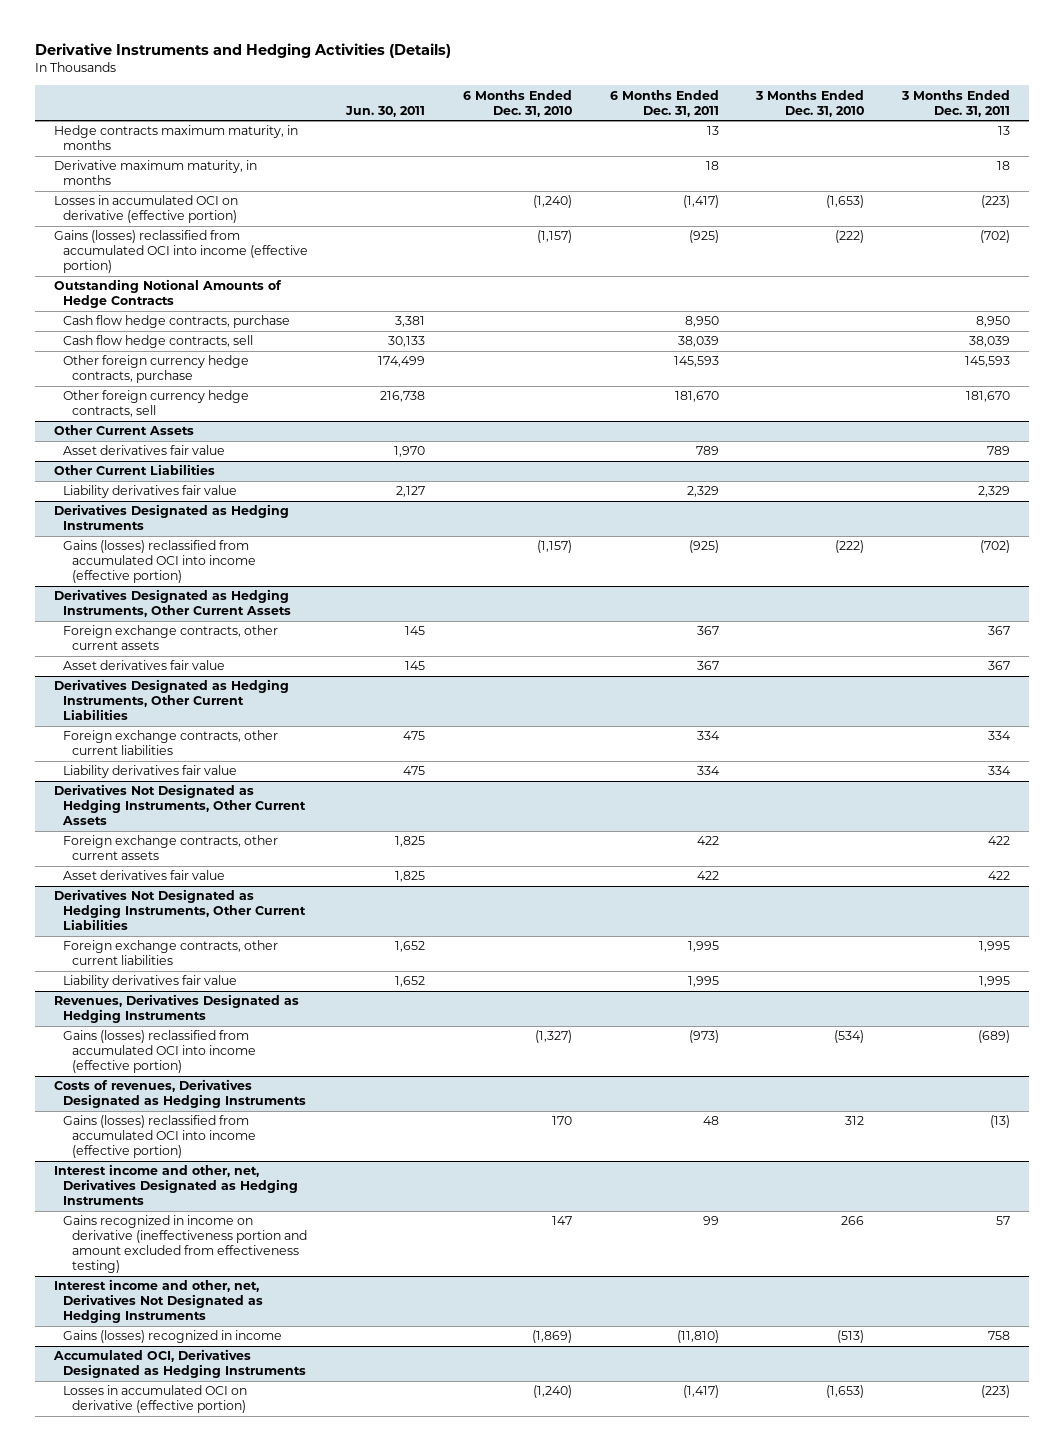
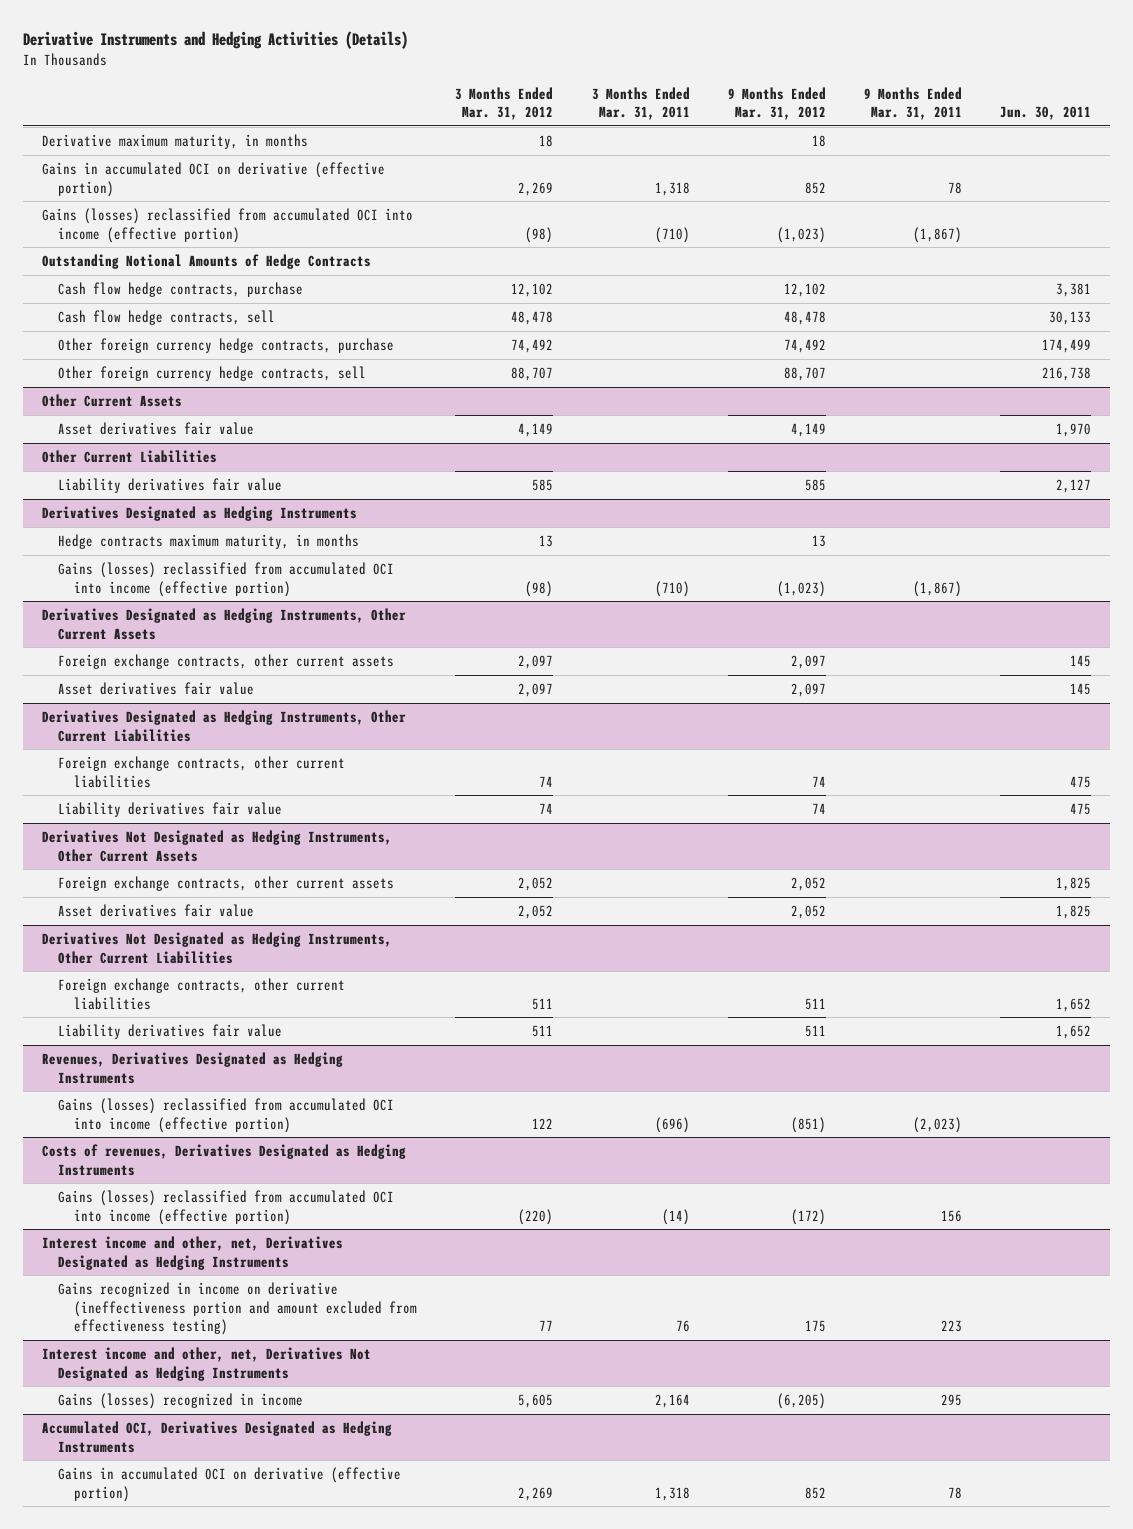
- | Jun. 30, 2011 | 6 Months Ended Dec. 31, 2010 | 6 Months Ended Dec. 31, 2011 | 3 Months Ended Dec. 31, 2010 | 3 Months Ended Dec. 31, 2011
+ | 3 Months Ended Mar. 31, 2012 | 3 Months Ended Mar. 31, 2011 | 9 Months Ended Mar. 31, 2012 | 9 Months Ended Mar. 31, 2011 | Jun. 30, 2011
- Hedge contracts maximum maturity, in months | | | 13 | | 13
- Losses in accumulated OCI on derivative (effective portion) | | (1,240) | (1,417) | (1,653) | (223)
+ Gains in accumulated OCI on derivative (effective portion) | 2,269 | 1,318 | 852 | 78 |
@ Derivatives Designated as Hedging Instruments
+ Hedge contracts maximum maturity, in months | 13 | | 13 | |
@ Accumulated OCI, Derivatives Designated as Hedging Instruments
- Losses in accumulated OCI on derivative (effective portion) | | (1,240) | (1,417) | (1,653) | (223)
+ Gains in accumulated OCI on derivative (effective portion) | 2,269 | 1,318 | 852 | 78 |

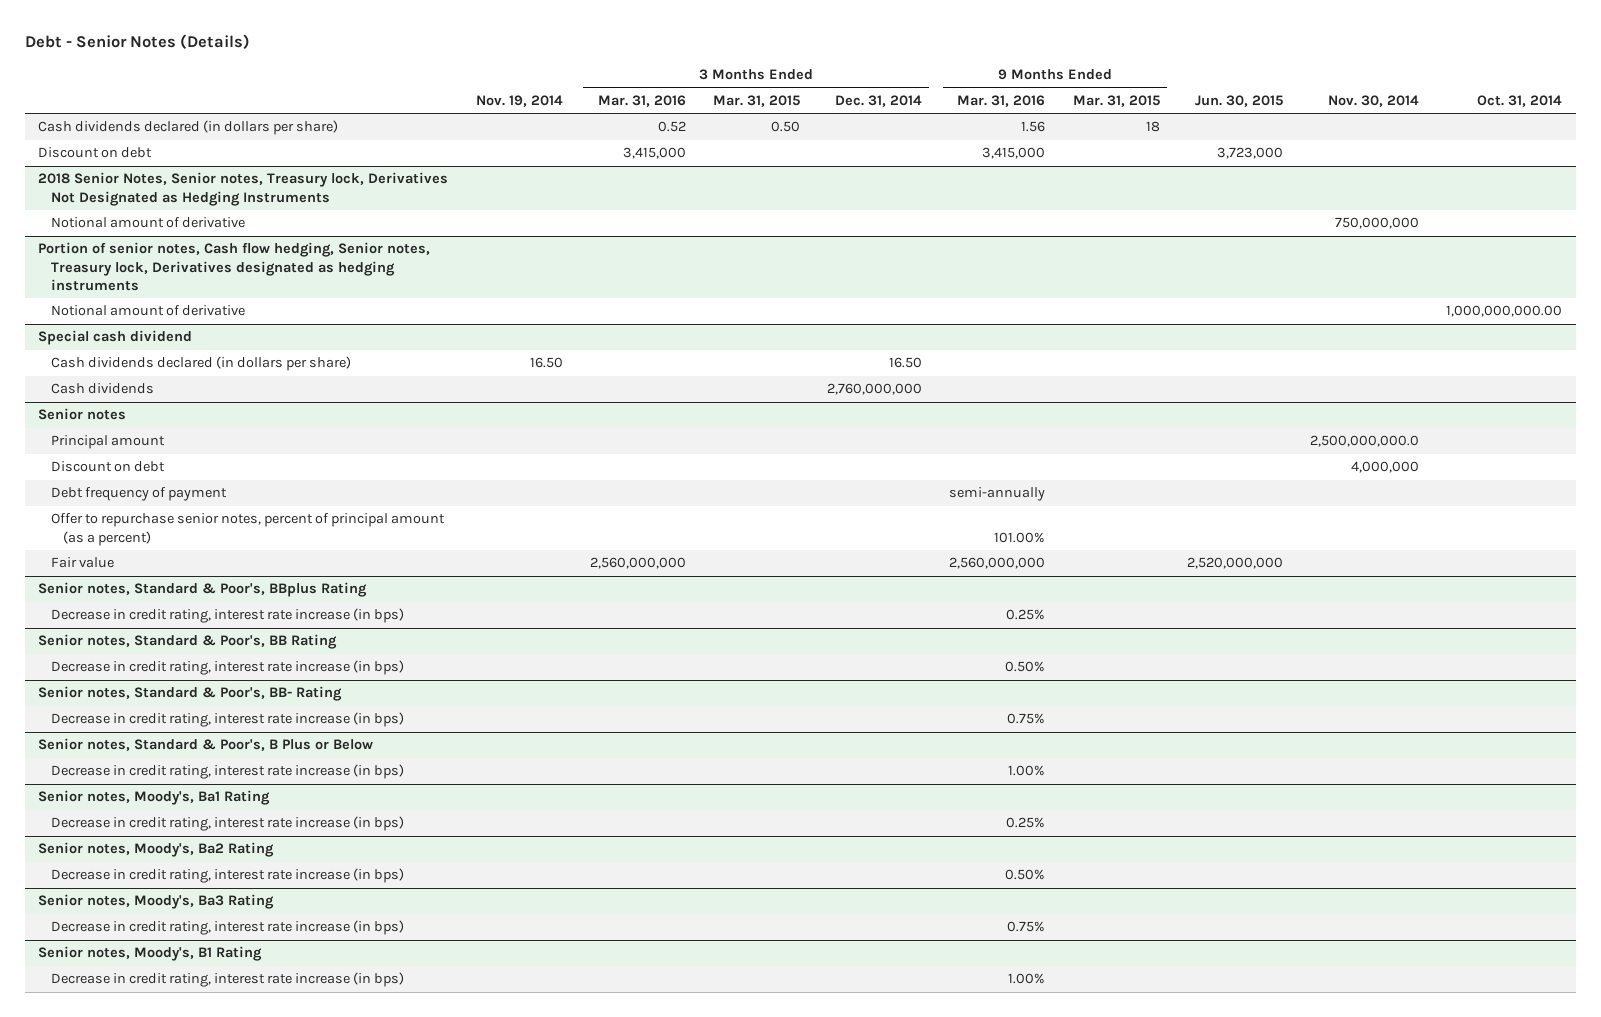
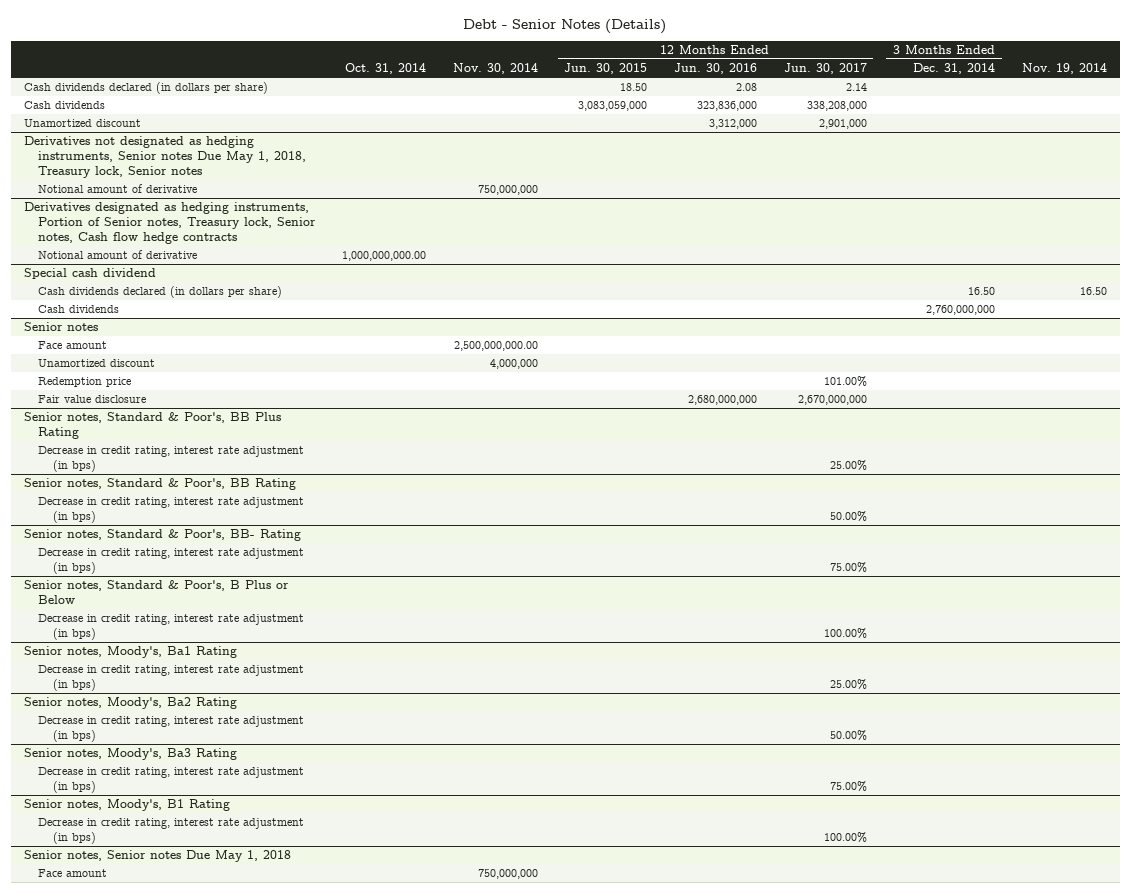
- | Nov. 19, 2014 | 3 Months Ended Mar. 31, 2016 | 3 Months Ended Mar. 31, 2015 | 3 Months Ended Dec. 31, 2014 | 9 Months Ended Mar. 31, 2016 | 9 Months Ended Mar. 31, 2015 | Jun. 30, 2015 | Nov. 30, 2014 | Oct. 31, 2014
+ | Oct. 31, 2014 | Nov. 30, 2014 | 12 Months Ended Jun. 30, 2015 | 12 Months Ended Jun. 30, 2016 | 12 Months Ended Jun. 30, 2017 | 3 Months Ended Dec. 31, 2014 | Nov. 19, 2014
- Discount on debt | | 3,415,000 | | | 3,415,000 | | 3,723,000 | |
- 2018 Senior Notes, Senior notes, Treasury lock, Derivatives Not Designated as Hedging Instruments
+ Cash dividends | | | 3,083,059,000 | 323,836,000 | 338,208,000 | |
+ Unamortized discount | | | | 3,312,000 | 2,901,000 | |
+ Derivatives not designated as hedging instruments, Senior notes Due May 1, 2018, Treasury lock, Senior notes
- Portion of senior notes, Cash flow hedging, Senior notes, Treasury lock, Derivatives designated as hedging instruments
+ Derivatives designated as hedging instruments, Portion of Senior notes, Treasury lock, Senior notes, Cash flow hedge contracts
@ Senior notes
- Principal amount | | | | | | | | 2,500,000,000.0 |
- Discount on debt | | | | | | | | 4,000,000 |
- Debt frequency of payment | | | | | semi-annually | | | |
- Offer to repurchase senior notes, percent of principal amount (as a percent) | | | | | 101.00% | | | |
- Fair value | | 2,560,000,000 | | | 2,560,000,000 | | 2,520,000,000 | |
- Senior notes, Standard & Poor's, BBplus Rating
- Decrease in credit rating, interest rate increase (in bps) | | | | | 0.25% | | | |
@ Senior notes
+ Face amount | | 2,500,000,000.00 | | | | |
+ Unamortized discount | | 4,000,000 | | | | |
+ Redemption price | | | | | 101.00% | |
+ Fair value disclosure | | | | 2,680,000,000 | 2,670,000,000 | |
+ Senior notes, Standard & Poor's, BB Plus Rating
+ Decrease in credit rating, interest rate adjustment (in bps) | | | | | 25.00% | |
@ Senior notes, Standard & Poor's, BB Rating
- Decrease in credit rating, interest rate increase (in bps) | | | | | 0.50% | | | |
+ Decrease in credit rating, interest rate adjustment (in bps) | | | | | 50.00% | |
@ Senior notes, Standard & Poor's, BB- Rating
- Decrease in credit rating, interest rate increase (in bps) | | | | | 0.75% | | | |
+ Decrease in credit rating, interest rate adjustment (in bps) | | | | | 75.00% | |
@ Senior notes, Standard & Poor's, B Plus or Below
- Decrease in credit rating, interest rate increase (in bps) | | | | | 1.00% | | | |
+ Decrease in credit rating, interest rate adjustment (in bps) | | | | | 100.00% | |
@ Senior notes, Moody's, Ba1 Rating
- Decrease in credit rating, interest rate increase (in bps) | | | | | 0.25% | | | |
+ Decrease in credit rating, interest rate adjustment (in bps) | | | | | 25.00% | |
@ Senior notes, Moody's, Ba2 Rating
- Decrease in credit rating, interest rate increase (in bps) | | | | | 0.50% | | | |
+ Decrease in credit rating, interest rate adjustment (in bps) | | | | | 50.00% | |
@ Senior notes, Moody's, Ba3 Rating
- Decrease in credit rating, interest rate increase (in bps) | | | | | 0.75% | | | |
+ Decrease in credit rating, interest rate adjustment (in bps) | | | | | 75.00% | |
@ Senior notes, Moody's, B1 Rating
- Decrease in credit rating, interest rate increase (in bps) | | | | | 1.00% | | | |
+ Decrease in credit rating, interest rate adjustment (in bps) | | | | | 100.00% | |
+ Senior notes, Senior notes Due May 1, 2018
+ Face amount | | 750,000,000 | | | | |

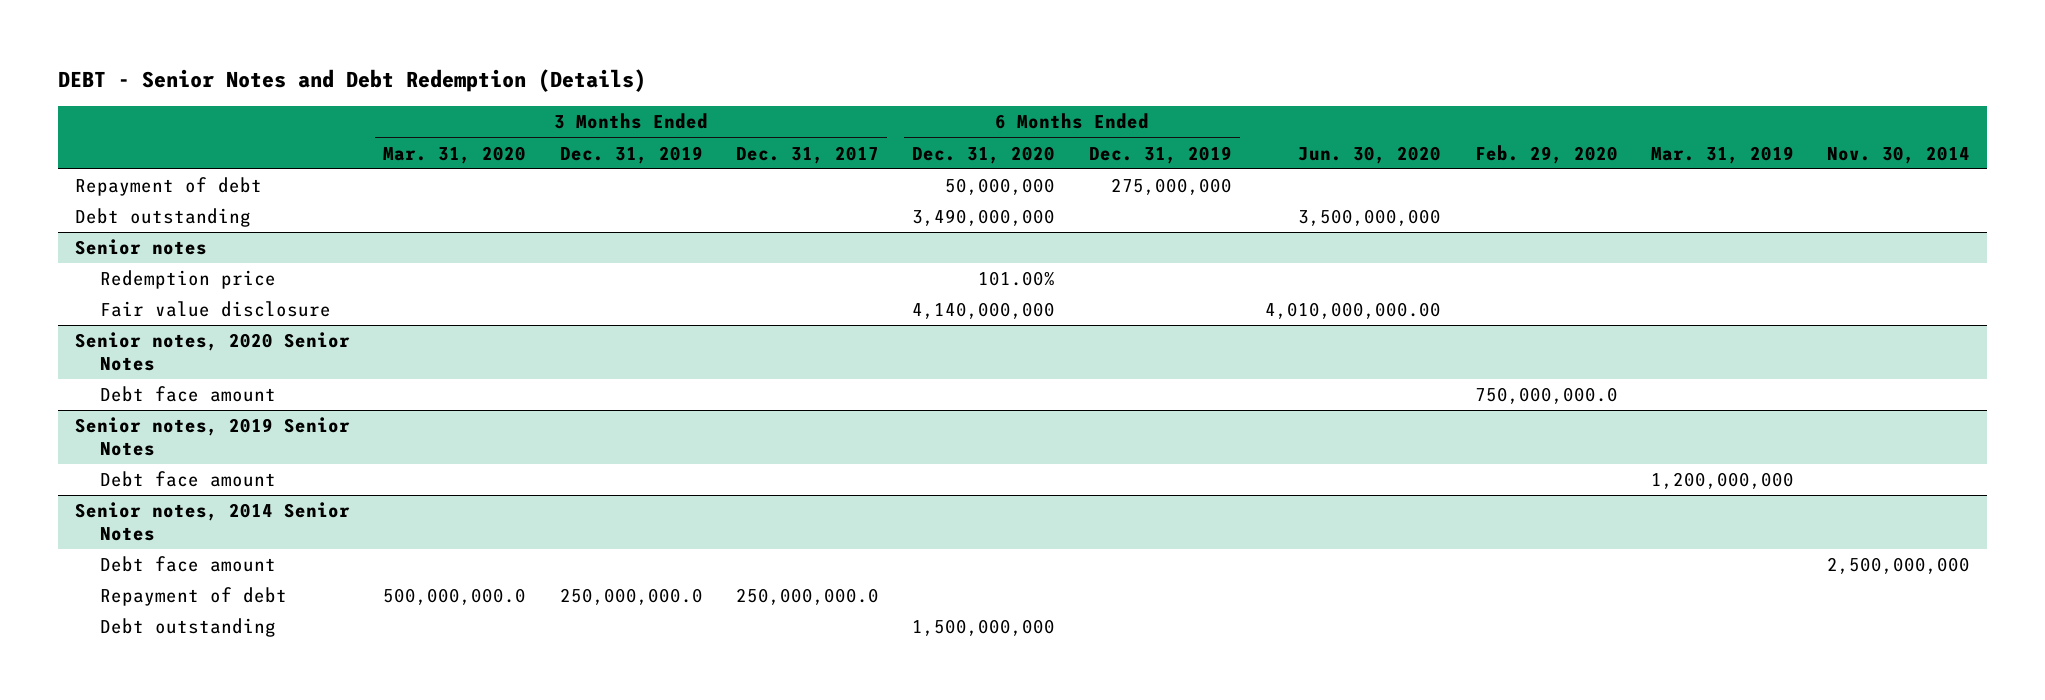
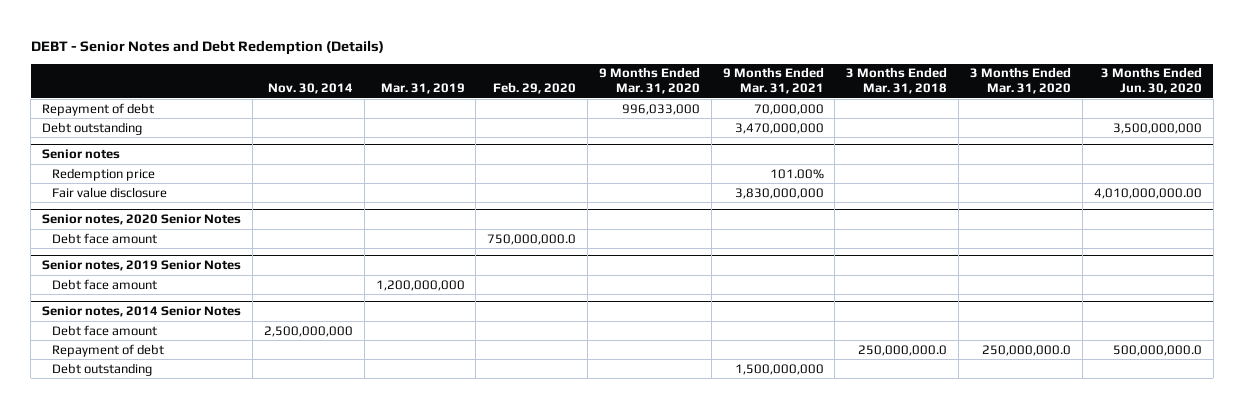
- | 3 Months Ended Mar. 31, 2020 | 3 Months Ended Dec. 31, 2019 | 3 Months Ended Dec. 31, 2017 | 6 Months Ended Dec. 31, 2020 | 6 Months Ended Dec. 31, 2019 | Jun. 30, 2020 | Feb. 29, 2020 | Mar. 31, 2019 | Nov. 30, 2014
+ | Nov. 30, 2014 | Mar. 31, 2019 | Feb. 29, 2020 | 9 Months Ended Mar. 31, 2020 | 9 Months Ended Mar. 31, 2021 | 3 Months Ended Mar. 31, 2018 | 3 Months Ended Mar. 31, 2020 | 3 Months Ended Jun. 30, 2020
@ Senior notes, 2014 Senior Notes
- Repayment of debt | 500,000,000.0 | 250,000,000.0 | 250,000,000.0 | | | | | |
+ Repayment of debt | | | | | | 250,000,000.0 | 250,000,000.0 | 500,000,000.0

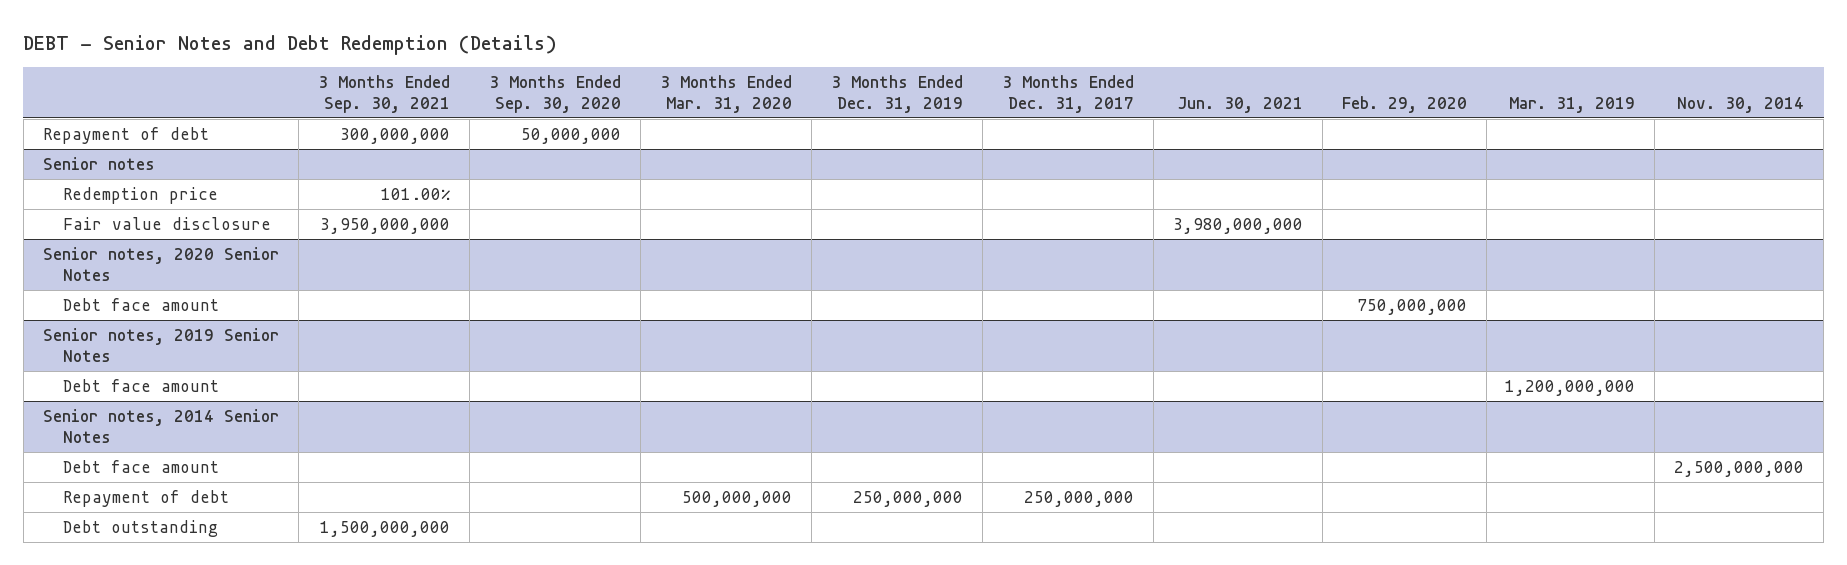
- | Nov. 30, 2014 | Mar. 31, 2019 | Feb. 29, 2020 | 9 Months Ended Mar. 31, 2020 | 9 Months Ended Mar. 31, 2021 | 3 Months Ended Mar. 31, 2018 | 3 Months Ended Mar. 31, 2020 | 3 Months Ended Jun. 30, 2020
+ | 3 Months Ended Sep. 30, 2021 | 3 Months Ended Sep. 30, 2020 | 3 Months Ended Mar. 31, 2020 | 3 Months Ended Dec. 31, 2019 | 3 Months Ended Dec. 31, 2017 | Jun. 30, 2021 | Feb. 29, 2020 | Mar. 31, 2019 | Nov. 30, 2014
- Debt outstanding | | | | | 3,470,000,000 | | | 3,500,000,000
@ Senior notes, 2020 Senior Notes
- Debt face amount | | | 750,000,000.0 | | | | |
+ Debt face amount | | | | | | | 750,000,000 | |
@ Senior notes, 2014 Senior Notes
- Repayment of debt | | | | | | 250,000,000.0 | 250,000,000.0 | 500,000,000.0
+ Repayment of debt | | | 500,000,000 | 250,000,000 | 250,000,000 | | | |

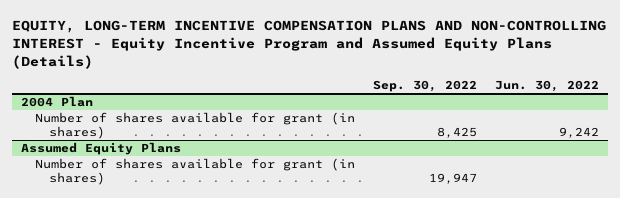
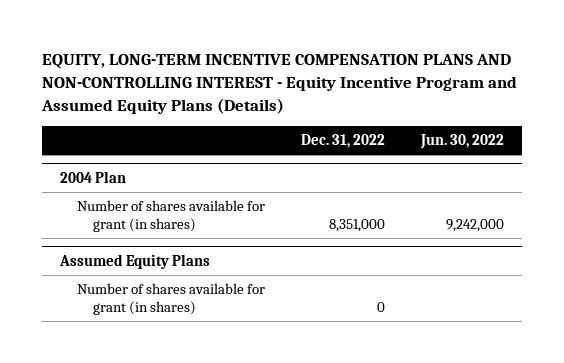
- | Sep. 30, 2022 | Jun. 30, 2022
+ | Dec. 31, 2022 | Jun. 30, 2022
@ 2004 Plan
- Number of shares available for grant (in shares) | 8,425 | 9,242
+ Number of shares available for grant (in shares) | 8,351,000 | 9,242,000

